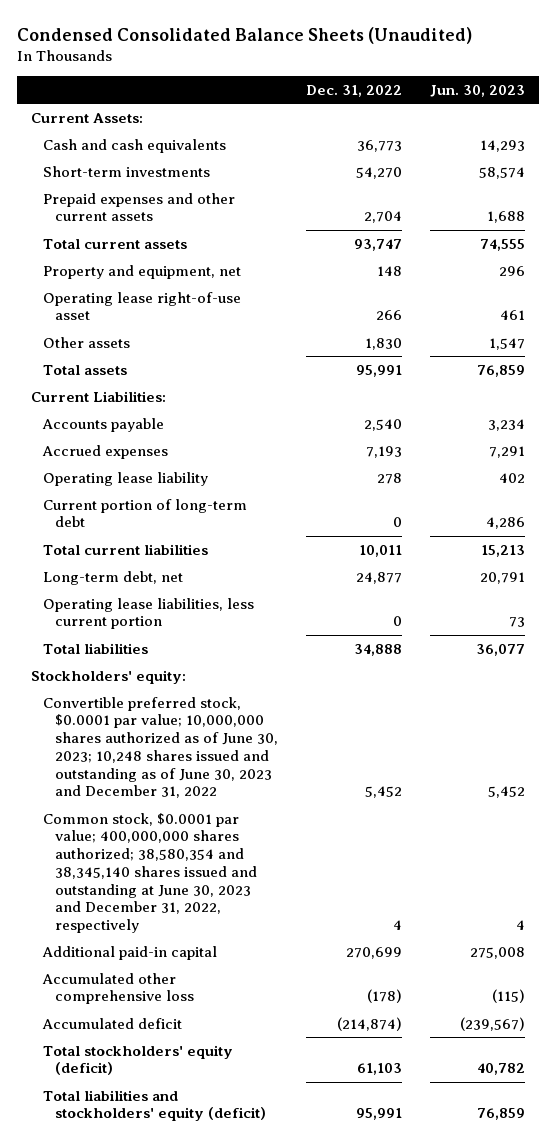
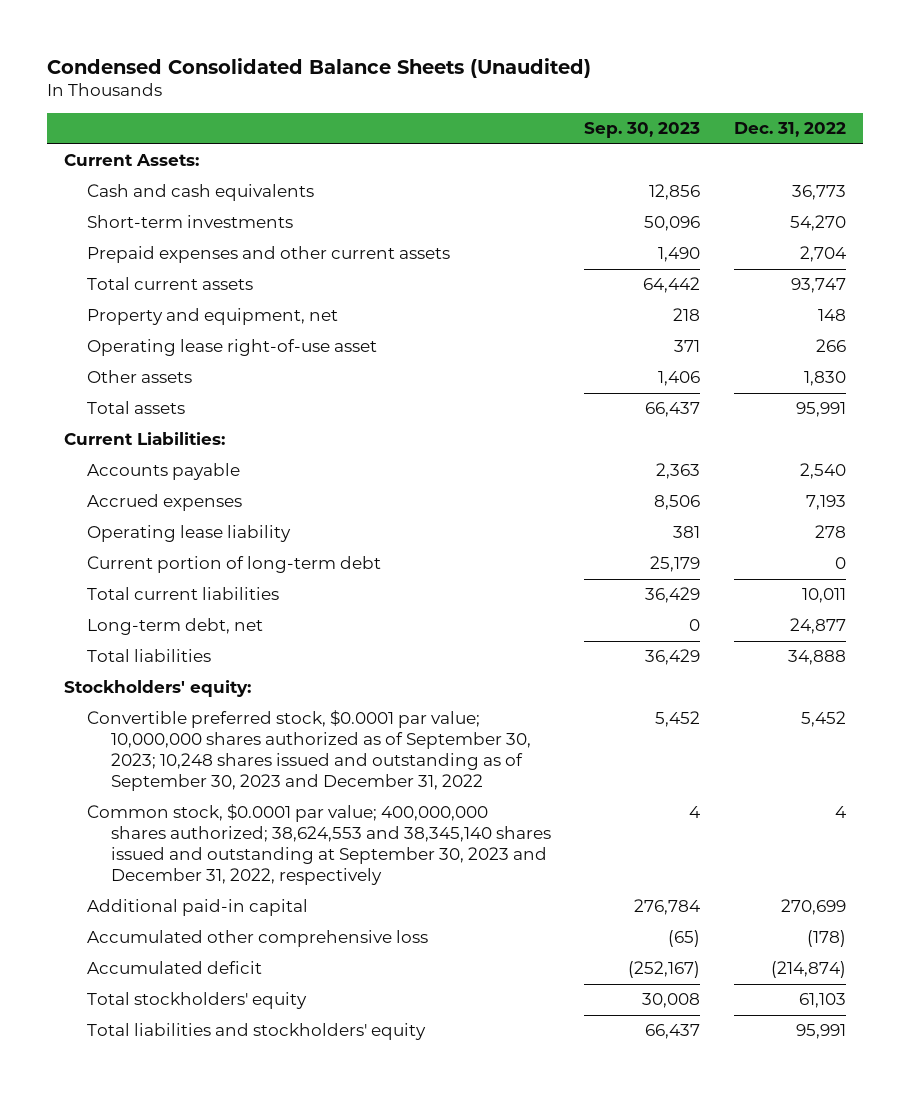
- | Dec. 31, 2022 | Jun. 30, 2023
+ | Sep. 30, 2023 | Dec. 31, 2022
- Operating lease liabilities, less current portion | 0 | 73
- Convertible preferred stock, $0.0001 par value; 10,000,000 shares authorized as of June 30, 2023; 10,248 shares issued and outstanding as of June 30, 2023 and December 31, 2022 | 5,452 | 5,452
- Common stock, $0.0001 par value; 400,000,000 shares authorized; 38,580,354 and 38,345,140 shares issued and outstanding at June 30, 2023 and December 31, 2022, respectively | 4 | 4
+ Convertible preferred stock, $0.0001 par value; 10,000,000 shares authorized as of September 30, 2023; 10,248 shares issued and outstanding as of September 30, 2023 and December 31, 2022 | 5,452 | 5,452
+ Common stock, $0.0001 par value; 400,000,000 shares authorized; 38,624,553 and 38,345,140 shares issued and outstanding at September 30, 2023 and December 31, 2022, respectively | 4 | 4
- Total stockholders' equity (deficit) | 61,103 | 40,782
- Total liabilities and stockholders' equity (deficit) | 95,991 | 76,859
+ Total stockholders' equity | 30,008 | 61,103
+ Total liabilities and stockholders' equity | 66,437 | 95,991

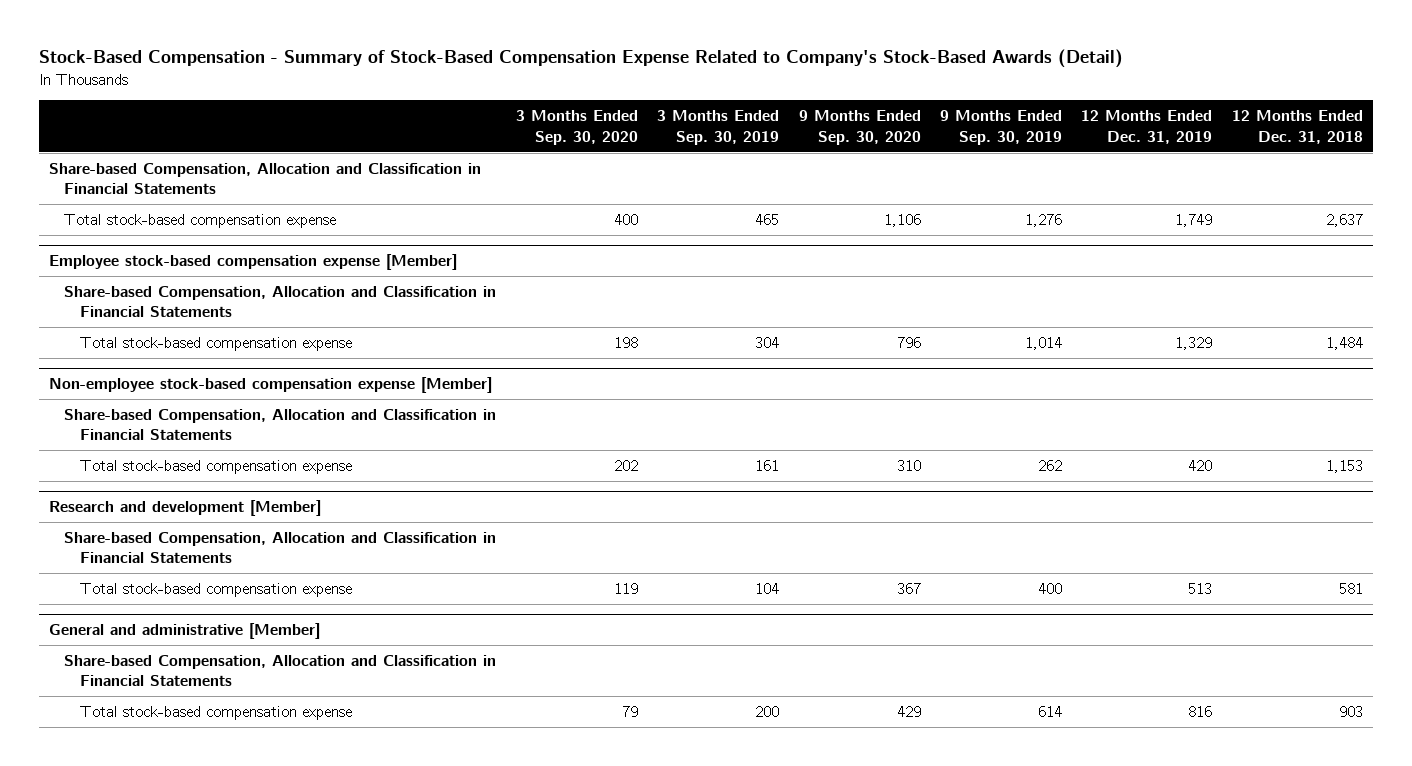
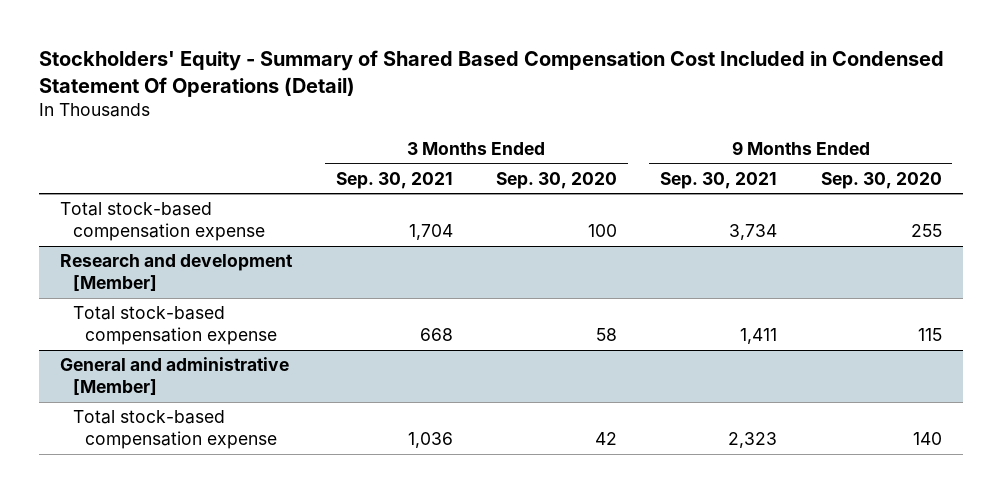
- Stock-Based Compensation - Summary of Stock-Based Compensation Expense Related to Company's Stock-Based Awards (Detail)
+ Stockholders' Equity - Summary of Shared Based Compensation Cost Included in Condensed Statement Of Operations (Detail)
- | 3 Months Ended Sep. 30, 2020 | 3 Months Ended Sep. 30, 2019 | 9 Months Ended Sep. 30, 2020 | 9 Months Ended Sep. 30, 2019 | 12 Months Ended Dec. 31, 2019 | 12 Months Ended Dec. 31, 2018
+ | 3 Months Ended Sep. 30, 2021 | 3 Months Ended Sep. 30, 2020 | 9 Months Ended Sep. 30, 2021 | 9 Months Ended Sep. 30, 2020
- Share-based Compensation, Allocation and Classification in Financial Statements
- Total stock-based compensation expense | 400 | 465 | 1,106 | 1,276 | 1,749 | 2,637
- Employee stock-based compensation expense [Member]
- Share-based Compensation, Allocation and Classification in Financial Statements
- Total stock-based compensation expense | 198 | 304 | 796 | 1,014 | 1,329 | 1,484
- Non-employee stock-based compensation expense [Member]
- Share-based Compensation, Allocation and Classification in Financial Statements
- Total stock-based compensation expense | 202 | 161 | 310 | 262 | 420 | 1,153
+ Total stock-based compensation expense | 1,704 | 100 | 3,734 | 255
@ Research and development [Member]
- Share-based Compensation, Allocation and Classification in Financial Statements
- Total stock-based compensation expense | 119 | 104 | 367 | 400 | 513 | 581
+ Total stock-based compensation expense | 668 | 58 | 1,411 | 115
@ General and administrative [Member]
- Share-based Compensation, Allocation and Classification in Financial Statements
- Total stock-based compensation expense | 79 | 200 | 429 | 614 | 816 | 903
+ Total stock-based compensation expense | 1,036 | 42 | 2,323 | 140

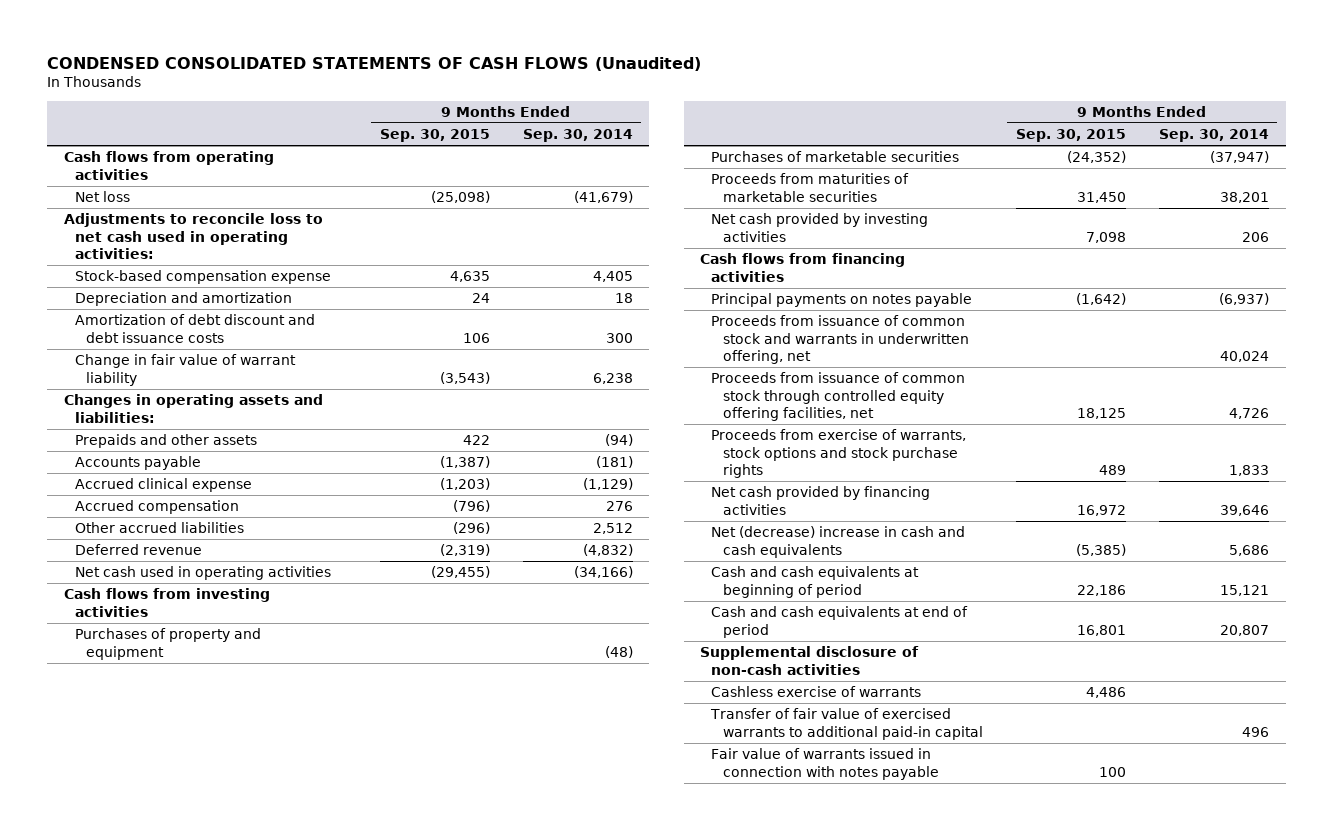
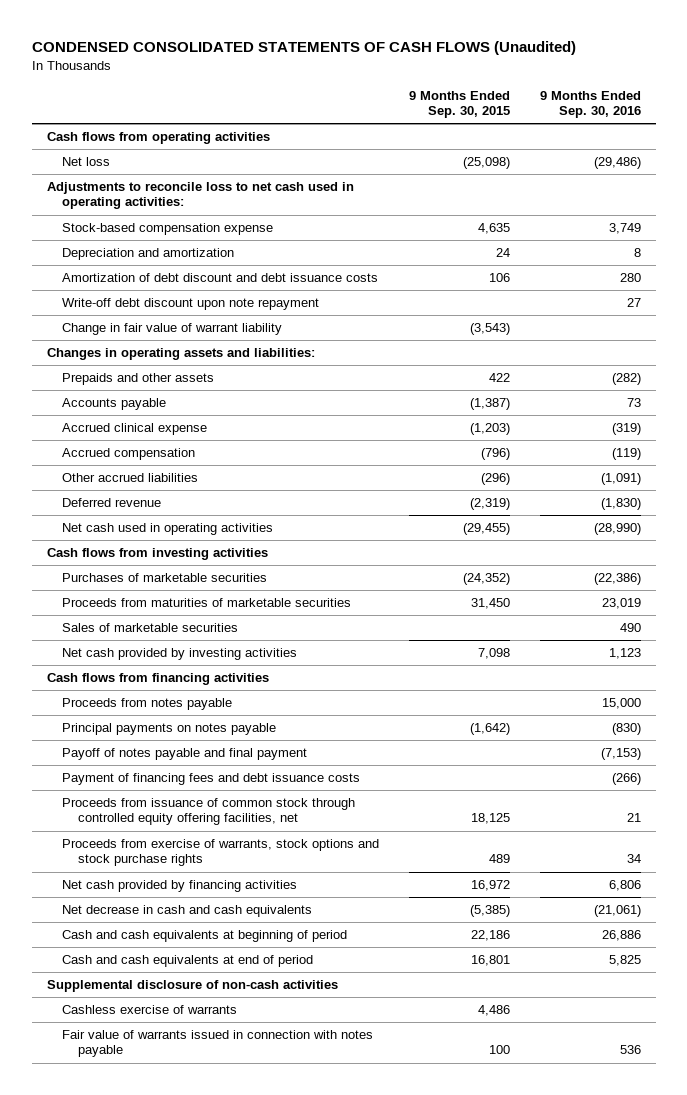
- | 9 Months Ended Sep. 30, 2015 | 9 Months Ended Sep. 30, 2014
+ | 9 Months Ended Sep. 30, 2015 | 9 Months Ended Sep. 30, 2016
+ Write-off debt discount upon note repayment | | 27
- Purchases of property and equipment | | (48)
+ Sales of marketable securities | | 490
+ Proceeds from notes payable | | 15,000
- Proceeds from issuance of common stock and warrants in underwritten offering, net | | 40,024
+ Payoff of notes payable and final payment | | (7,153)
+ Payment of financing fees and debt issuance costs | | (266)
- Net (decrease) increase in cash and cash equivalents | (5,385) | 5,686
+ Net decrease in cash and cash equivalents | (5,385) | (21,061)
- Transfer of fair value of exercised warrants to additional paid-in capital | | 496

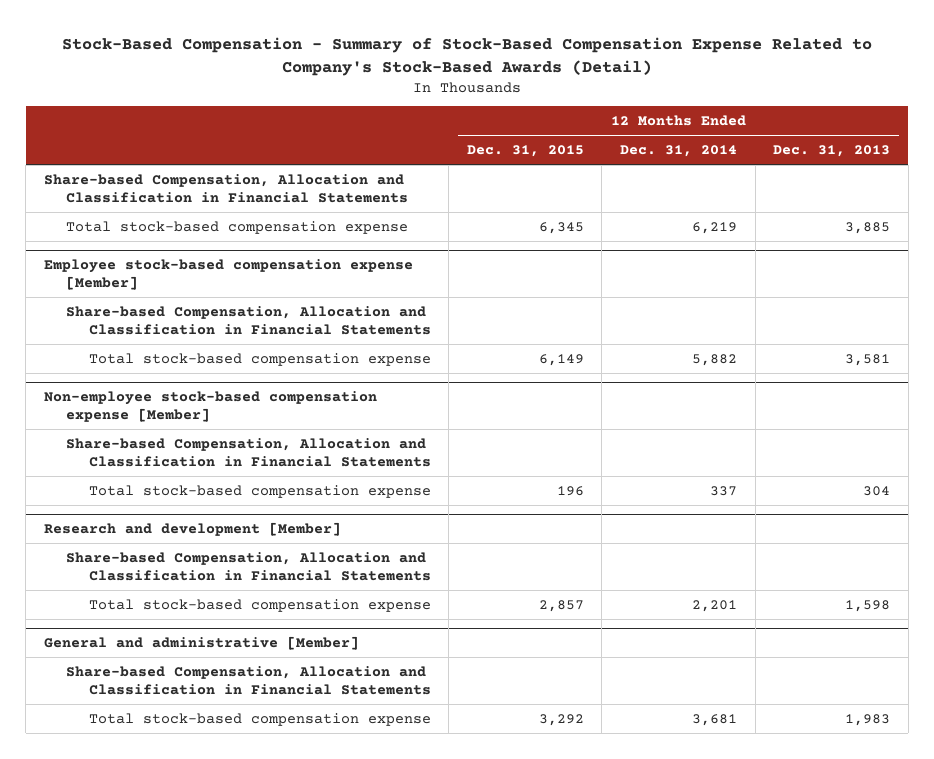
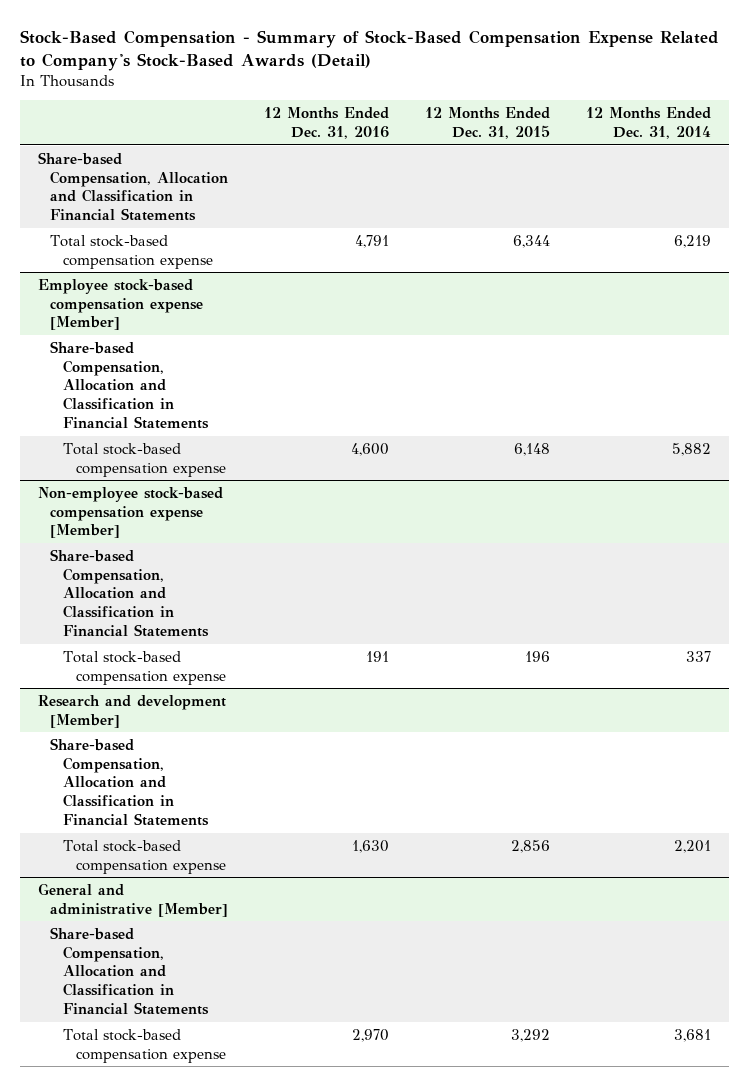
- | 12 Months Ended Dec. 31, 2015 | 12 Months Ended Dec. 31, 2014 | 12 Months Ended Dec. 31, 2013
+ | 12 Months Ended Dec. 31, 2016 | 12 Months Ended Dec. 31, 2015 | 12 Months Ended Dec. 31, 2014
- Total stock-based compensation expense | 6,345 | 6,219 | 3,885
+ Total stock-based compensation expense | 4,791 | 6,344 | 6,219
@ Employee stock-based compensation expense [Member]
- Total stock-based compensation expense | 6,149 | 5,882 | 3,581
+ Total stock-based compensation expense | 4,600 | 6,148 | 5,882
@ Research and development [Member]
- Total stock-based compensation expense | 2,857 | 2,201 | 1,598
+ Total stock-based compensation expense | 1,630 | 2,856 | 2,201

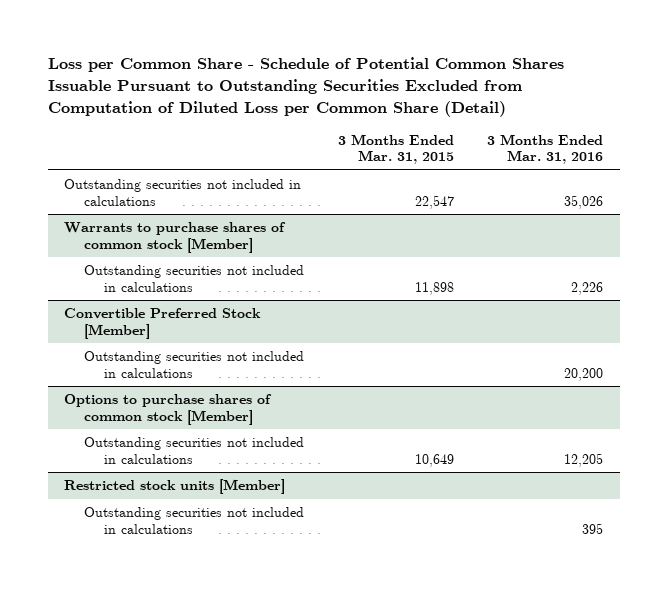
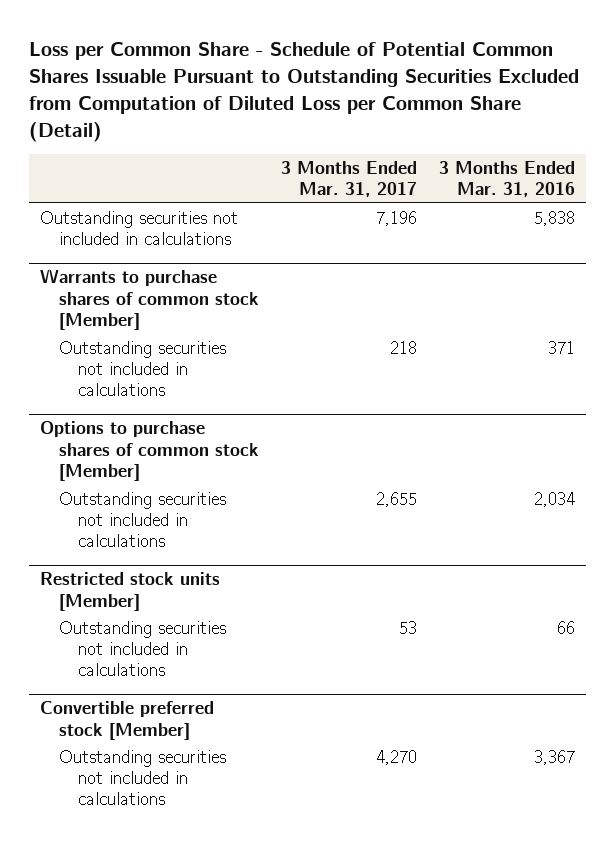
- | 3 Months Ended Mar. 31, 2015 | 3 Months Ended Mar. 31, 2016
+ | 3 Months Ended Mar. 31, 2017 | 3 Months Ended Mar. 31, 2016
- Outstanding securities not included in calculations | 22,547 | 35,026
+ Outstanding securities not included in calculations | 7,196 | 5,838
@ Warrants to purchase shares of common stock [Member]
- Outstanding securities not included in calculations | 11,898 | 2,226
- Convertible Preferred Stock [Member]
- Outstanding securities not included in calculations | | 20,200
@ Warrants to purchase shares of common stock [Member]
+ Outstanding securities not included in calculations | 218 | 371
@ Options to purchase shares of common stock [Member]
- Outstanding securities not included in calculations | 10,649 | 12,205
+ Outstanding securities not included in calculations | 2,655 | 2,034
@ Restricted stock units [Member]
- Outstanding securities not included in calculations | | 395
+ Outstanding securities not included in calculations | 53 | 66
+ Convertible preferred stock [Member]
+ Outstanding securities not included in calculations | 4,270 | 3,367

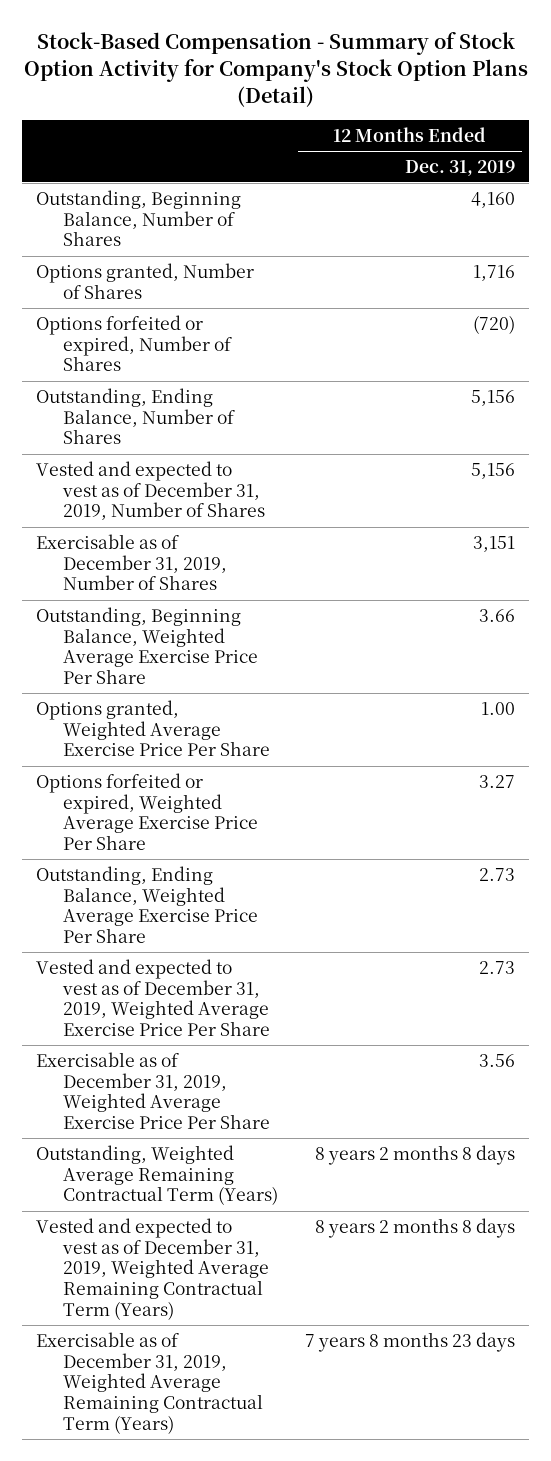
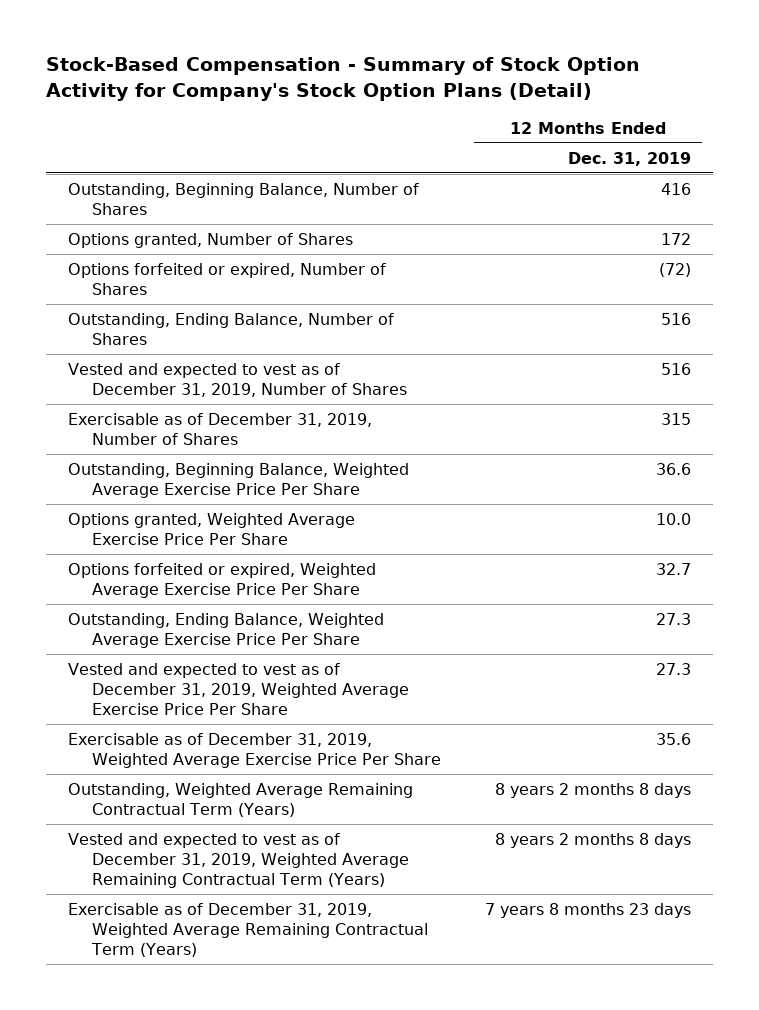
- Outstanding, Beginning Balance, Number of Shares | 4,160
- Options granted, Number of Shares | 1,716
- Options forfeited or expired, Number of Shares | (720)
- Outstanding, Ending Balance, Number of Shares | 5,156
- Vested and expected to vest as of December 31, 2019, Number of Shares | 5,156
- Exercisable as of December 31, 2019, Number of Shares | 3,151
- Outstanding, Beginning Balance, Weighted Average Exercise Price Per Share | 3.66
- Options granted, Weighted Average Exercise Price Per Share | 1.00
- Options forfeited or expired, Weighted Average Exercise Price Per Share | 3.27
- Outstanding, Ending Balance, Weighted Average Exercise Price Per Share | 2.73
- Vested and expected to vest as of December 31, 2019, Weighted Average Exercise Price Per Share | 2.73
- Exercisable as of December 31, 2019, Weighted Average Exercise Price Per Share | 3.56
+ Outstanding, Beginning Balance, Number of Shares | 416
+ Options granted, Number of Shares | 172
+ Options forfeited or expired, Number of Shares | (72)
+ Outstanding, Ending Balance, Number of Shares | 516
+ Vested and expected to vest as of December 31, 2019, Number of Shares | 516
+ Exercisable as of December 31, 2019, Number of Shares | 315
+ Outstanding, Beginning Balance, Weighted Average Exercise Price Per Share | 36.6
+ Options granted, Weighted Average Exercise Price Per Share | 10.0
+ Options forfeited or expired, Weighted Average Exercise Price Per Share | 32.7
+ Outstanding, Ending Balance, Weighted Average Exercise Price Per Share | 27.3
+ Vested and expected to vest as of December 31, 2019, Weighted Average Exercise Price Per Share | 27.3
+ Exercisable as of December 31, 2019, Weighted Average Exercise Price Per Share | 35.6

